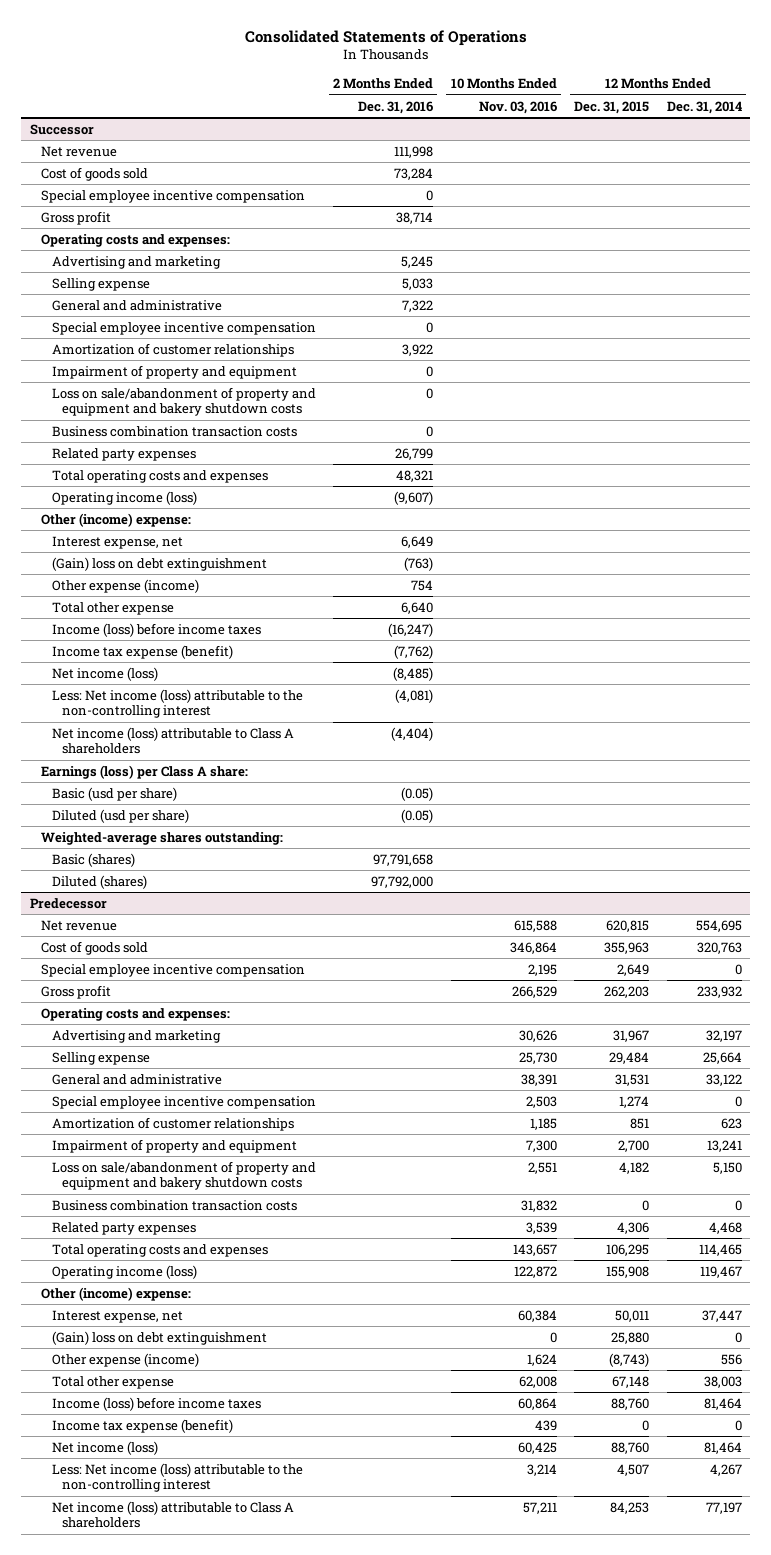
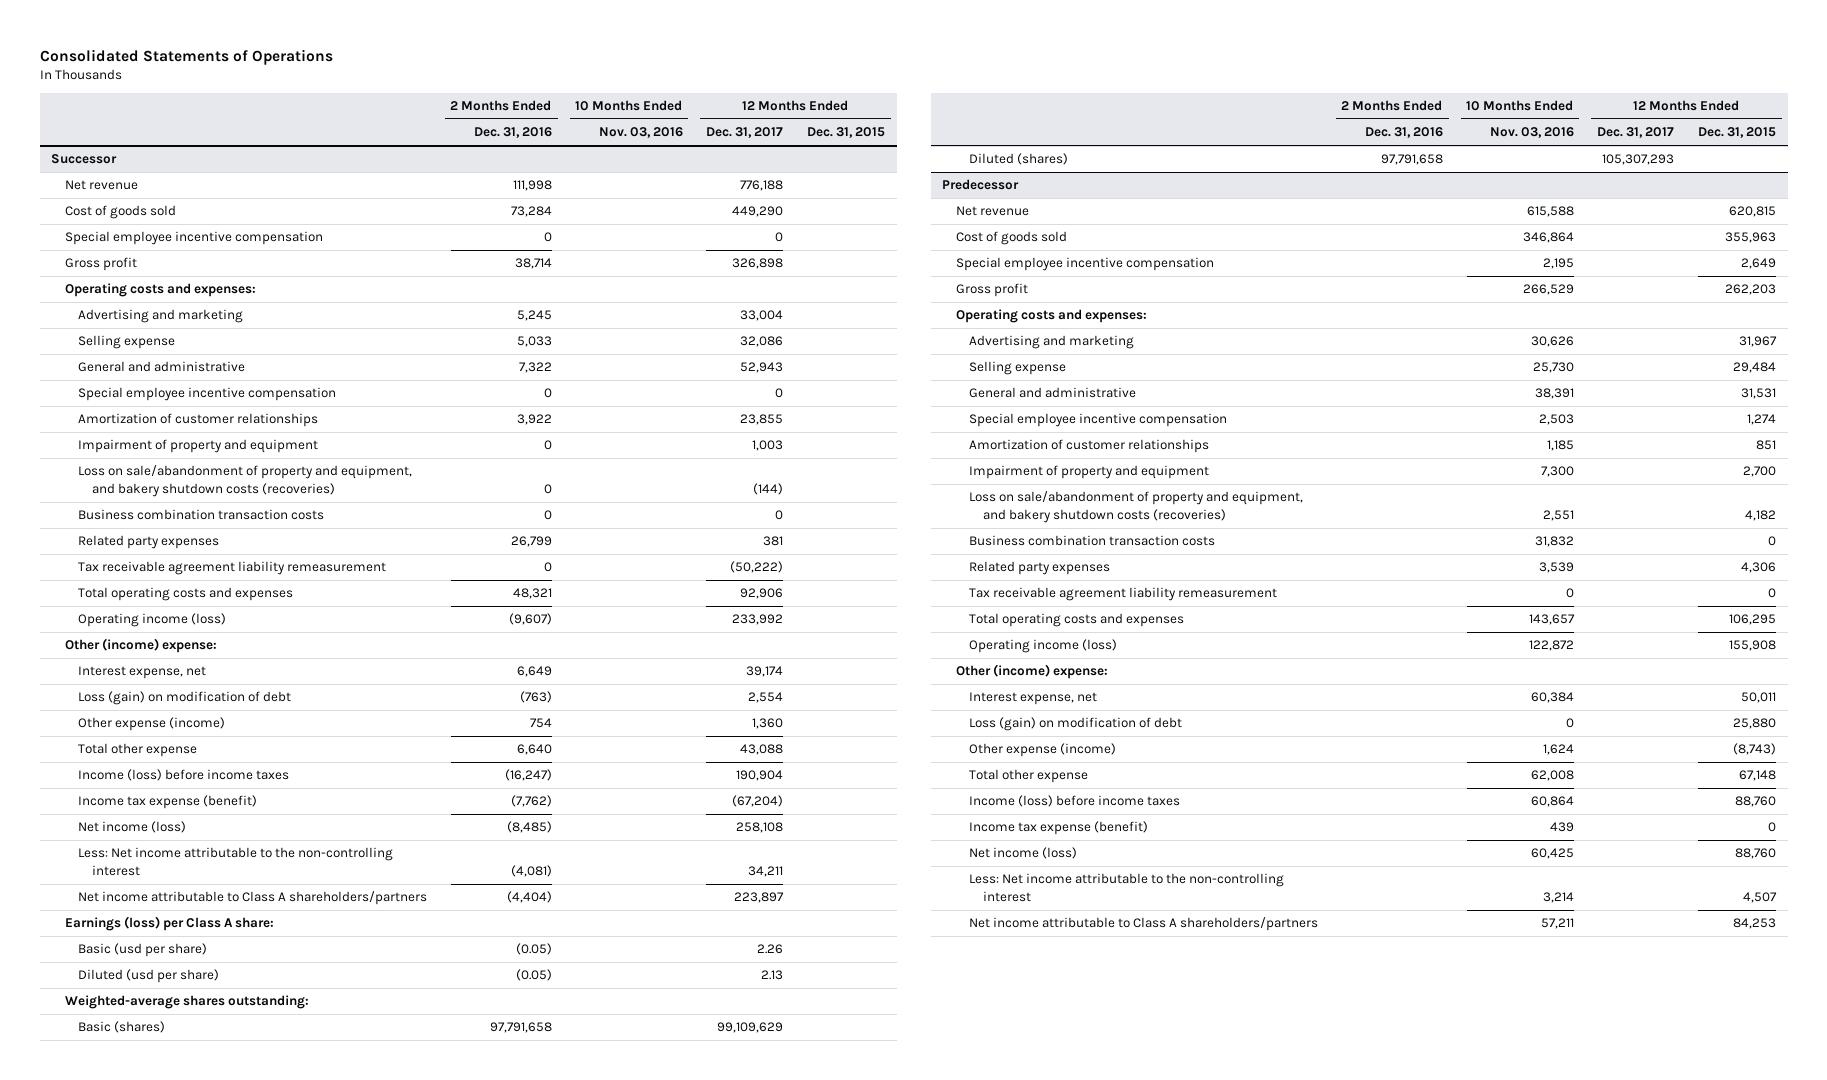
- | 2 Months Ended Dec. 31, 2016 | 10 Months Ended Nov. 03, 2016 | 12 Months Ended Dec. 31, 2015 | 12 Months Ended Dec. 31, 2014
+ | 2 Months Ended Dec. 31, 2016 | 10 Months Ended Nov. 03, 2016 | 12 Months Ended Dec. 31, 2017 | 12 Months Ended Dec. 31, 2015
@ Successor
- Loss on sale/abandonment of property and equipment and bakery shutdown costs | 0 | | |
+ Loss on sale/abandonment of property and equipment, and bakery shutdown costs (recoveries) | 0 | | (144) |
+ Tax receivable agreement liability remeasurement | 0 | | (50,222) |
- (Gain) loss on debt extinguishment | (763) | | |
+ Loss (gain) on modification of debt | (763) | | 2,554 |
- Less: Net income (loss) attributable to the non-controlling interest | (4,081) | | |
- Net income (loss) attributable to Class A shareholders | (4,404) | | |
+ Less: Net income attributable to the non-controlling interest | (4,081) | | 34,211 |
+ Net income attributable to Class A shareholders/partners | (4,404) | | 223,897 |
- Diluted (shares) | 97,792,000 | | |
+ Diluted (shares) | 97,791,658 | | 105,307,293 |
@ Predecessor
- Loss on sale/abandonment of property and equipment and bakery shutdown costs | | 2,551 | 4,182 | 5,150
+ Loss on sale/abandonment of property and equipment, and bakery shutdown costs (recoveries) | | 2,551 | | 4,182
+ Tax receivable agreement liability remeasurement | | 0 | | 0
- (Gain) loss on debt extinguishment | | 0 | 25,880 | 0
+ Loss (gain) on modification of debt | | 0 | | 25,880
- Less: Net income (loss) attributable to the non-controlling interest | | 3,214 | 4,507 | 4,267
- Net income (loss) attributable to Class A shareholders | | 57,211 | 84,253 | 77,197
+ Less: Net income attributable to the non-controlling interest | | 3,214 | | 4,507
+ Net income attributable to Class A shareholders/partners | | 57,211 | | 84,253

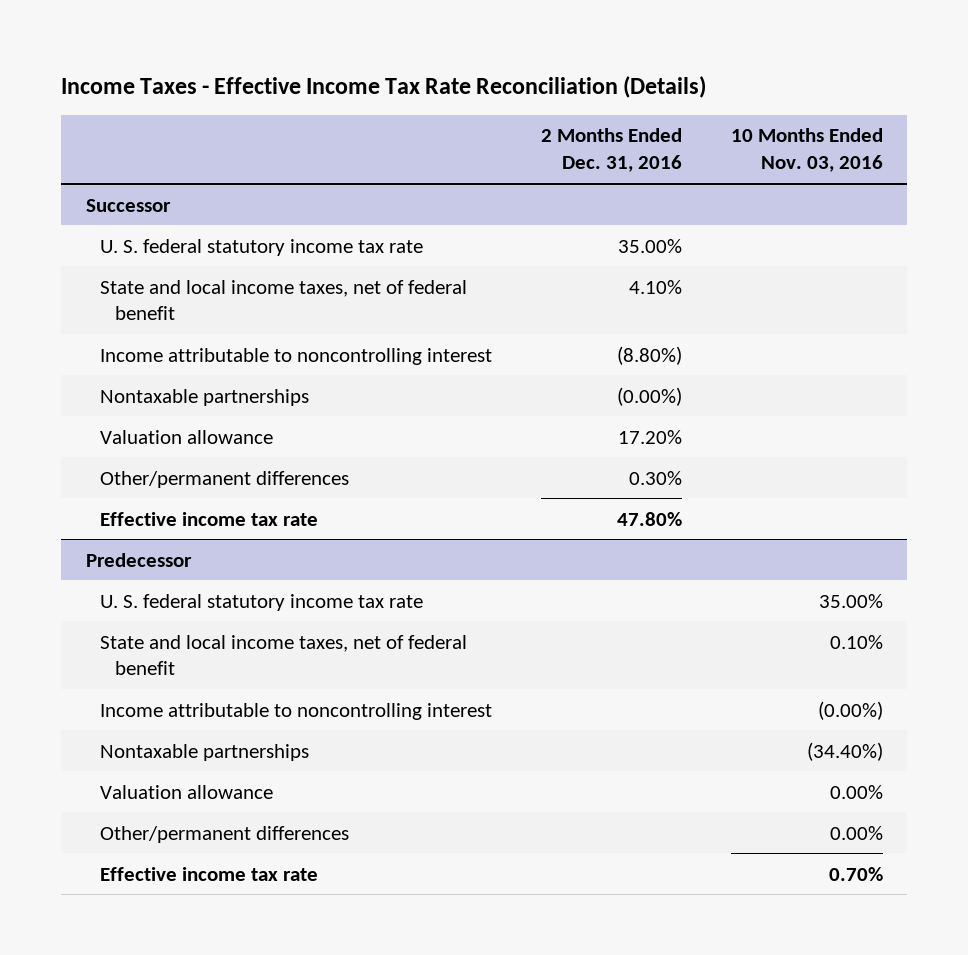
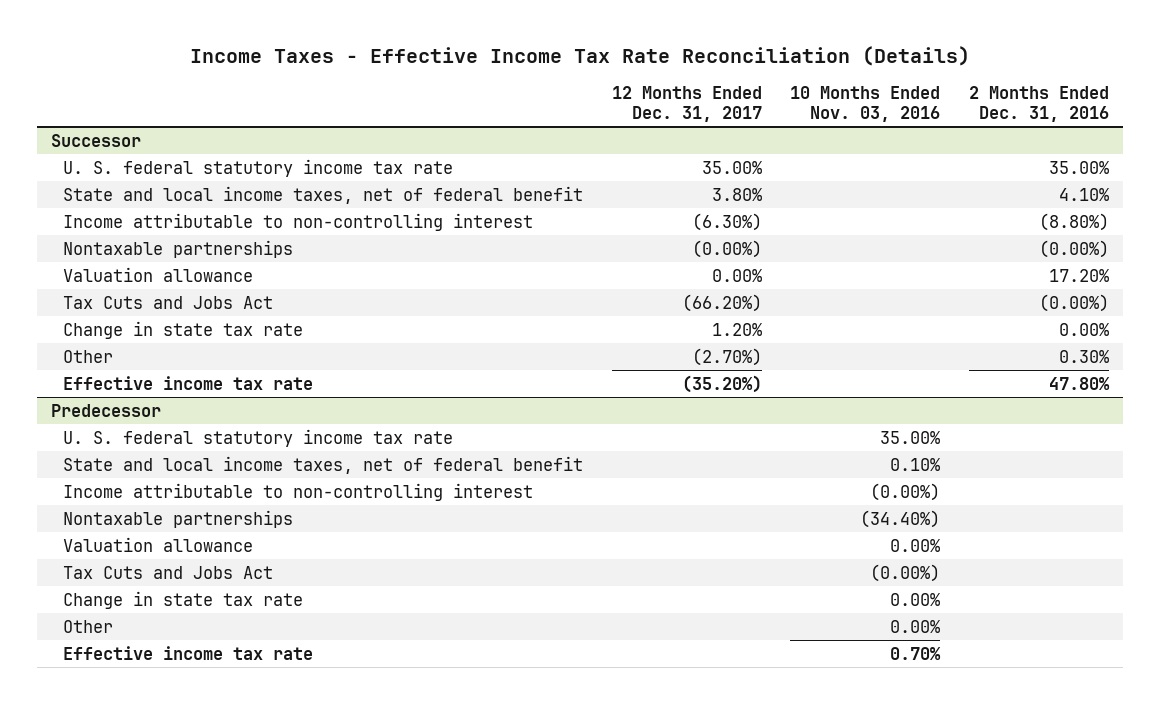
- | 2 Months Ended Dec. 31, 2016 | 10 Months Ended Nov. 03, 2016
+ | 12 Months Ended Dec. 31, 2017 | 10 Months Ended Nov. 03, 2016 | 2 Months Ended Dec. 31, 2016
@ Successor
- Income attributable to noncontrolling interest | (8.80%) |
+ Income attributable to non-controlling interest | (6.30%) | | (8.80%)
- Other/permanent differences | 0.30% |
+ Tax Cuts and Jobs Act | (66.20%) | | (0.00%)
+ Change in state tax rate | 1.20% | | 0.00%
+ Other | (2.70%) | | 0.30%
@ Predecessor
- Income attributable to noncontrolling interest | | (0.00%)
+ Income attributable to non-controlling interest | | (0.00%) |
- Other/permanent differences | | 0.00%
+ Tax Cuts and Jobs Act | | (0.00%) |
+ Change in state tax rate | | 0.00% |
+ Other | | 0.00% |

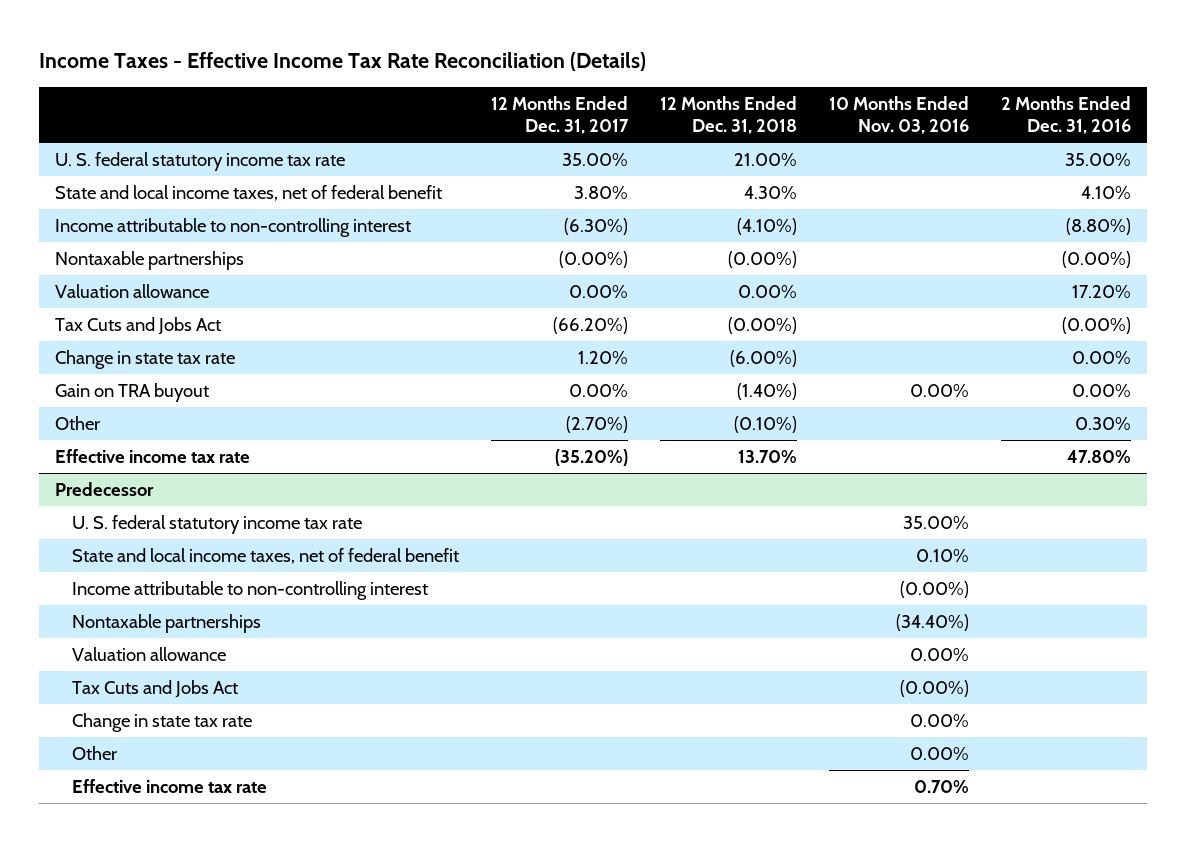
- | 12 Months Ended Dec. 31, 2017 | 10 Months Ended Nov. 03, 2016 | 2 Months Ended Dec. 31, 2016
+ | 12 Months Ended Dec. 31, 2017 | 12 Months Ended Dec. 31, 2018 | 10 Months Ended Nov. 03, 2016 | 2 Months Ended Dec. 31, 2016
- Successor
+ Gain on TRA buyout | 0.00% | (1.40%) | 0.00% | 0.00%

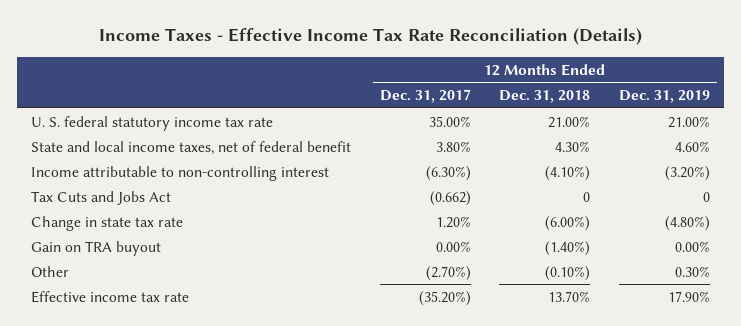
- | 12 Months Ended Dec. 31, 2017 | 12 Months Ended Dec. 31, 2018 | 10 Months Ended Nov. 03, 2016 | 2 Months Ended Dec. 31, 2016
+ | 12 Months Ended Dec. 31, 2017 | 12 Months Ended Dec. 31, 2018 | 12 Months Ended Dec. 31, 2019
- Nontaxable partnerships | (0.00%) | (0.00%) | | (0.00%)
- Valuation allowance | 0.00% | 0.00% | | 17.20%
- Tax Cuts and Jobs Act | (66.20%) | (0.00%) | | (0.00%)
+ Tax Cuts and Jobs Act | (0.662) | 0 | 0
- Predecessor
- U. S. federal statutory income tax rate | | | 35.00% |
- State and local income taxes, net of federal benefit | | | 0.10% |
- Income attributable to non-controlling interest | | | (0.00%) |
- Nontaxable partnerships | | | (34.40%) |
- Valuation allowance | | | 0.00% |
- Tax Cuts and Jobs Act | | | (0.00%) |
- Change in state tax rate | | | 0.00% |
- Other | | | 0.00% |
- Effective income tax rate | | | 0.70% |

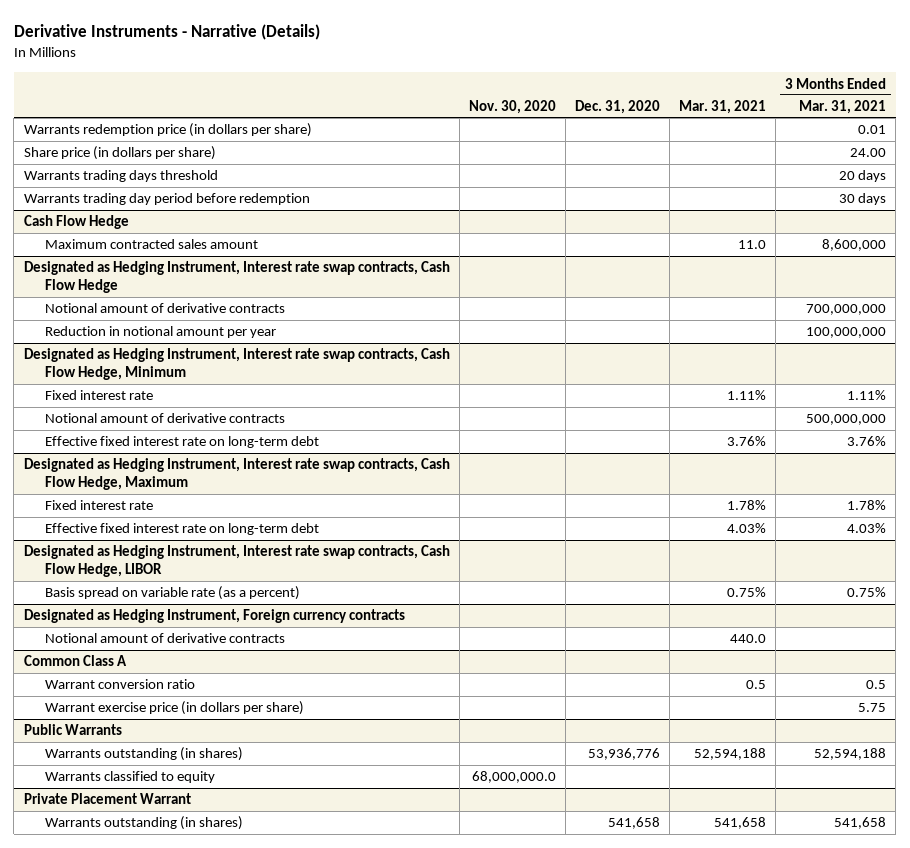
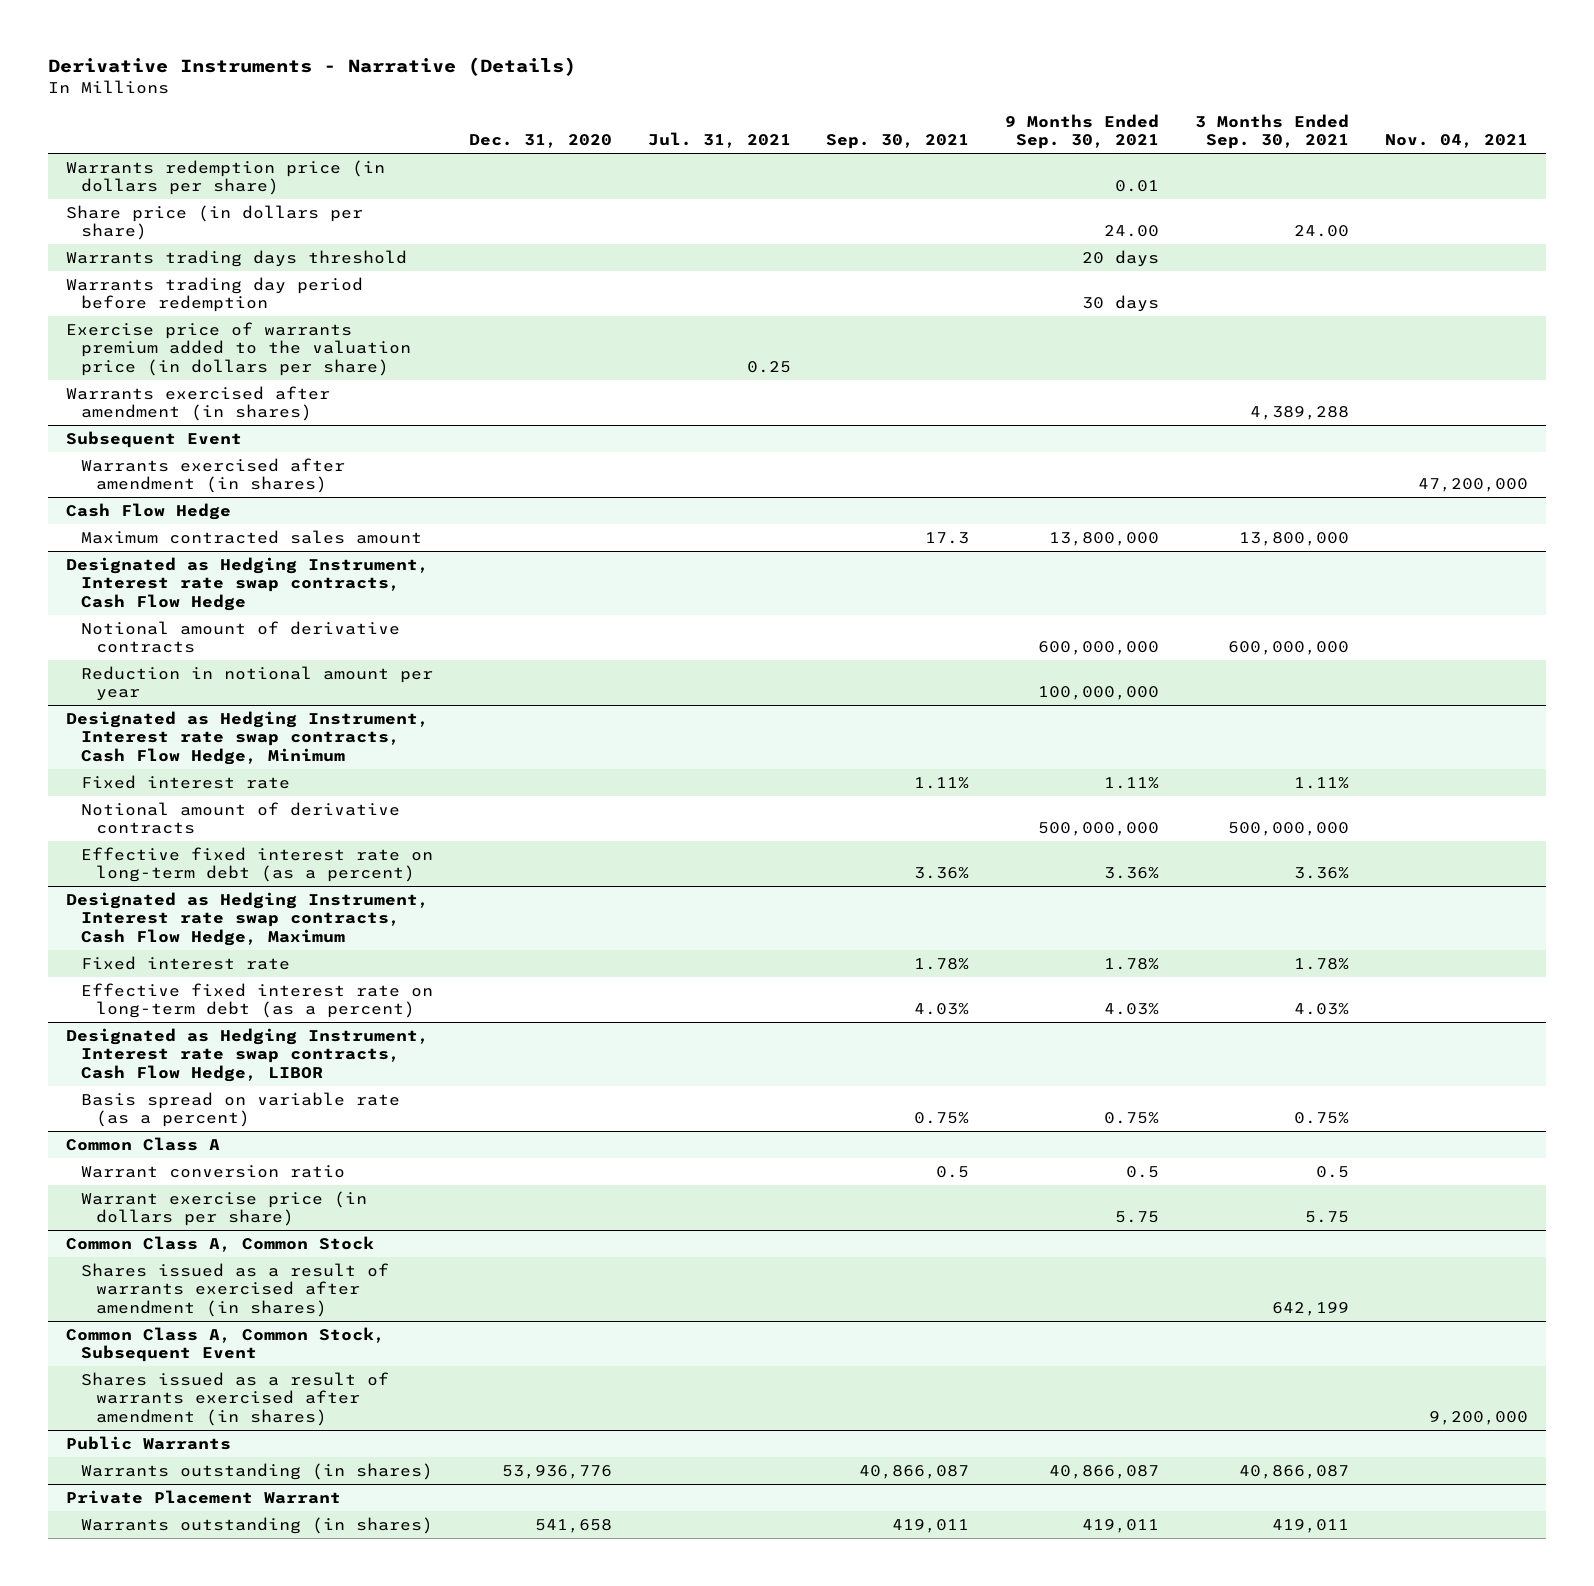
- | Nov. 30, 2020 | Dec. 31, 2020 | Mar. 31, 2021 | 3 Months Ended Mar. 31, 2021
+ | Dec. 31, 2020 | Jul. 31, 2021 | Sep. 30, 2021 | 9 Months Ended Sep. 30, 2021 | 3 Months Ended Sep. 30, 2021 | Nov. 04, 2021
+ Exercise price of warrants premium added to the valuation price (in dollars per share) | | 0.25 | | | |
+ Warrants exercised after amendment (in shares) | | | | | 4,389,288 |
+ Subsequent Event
+ Warrants exercised after amendment (in shares) | | | | | | 47,200,000
@ Designated as Hedging Instrument, Interest rate swap contracts, Cash Flow Hedge, Minimum
- Effective fixed interest rate on long-term debt | | | 3.76% | 3.76%
+ Effective fixed interest rate on long-term debt (as a percent) | | | 3.36% | 3.36% | 3.36% |
@ Designated as Hedging Instrument, Interest rate swap contracts, Cash Flow Hedge, Maximum
- Effective fixed interest rate on long-term debt | | | 4.03% | 4.03%
+ Effective fixed interest rate on long-term debt (as a percent) | | | 4.03% | 4.03% | 4.03% |
- Designated as Hedging Instrument, Foreign currency contracts
- Notional amount of derivative contracts | | | 440.0 |
+ Common Class A, Common Stock
+ Shares issued as a result of warrants exercised after amendment (in shares) | | | | | 642,199 |
+ Common Class A, Common Stock, Subsequent Event
+ Shares issued as a result of warrants exercised after amendment (in shares) | | | | | | 9,200,000
@ Public Warrants
- Warrants classified to equity | 68,000,000.0 | | |

